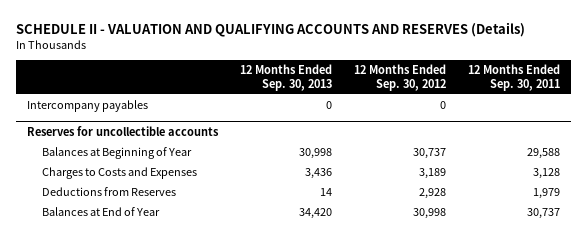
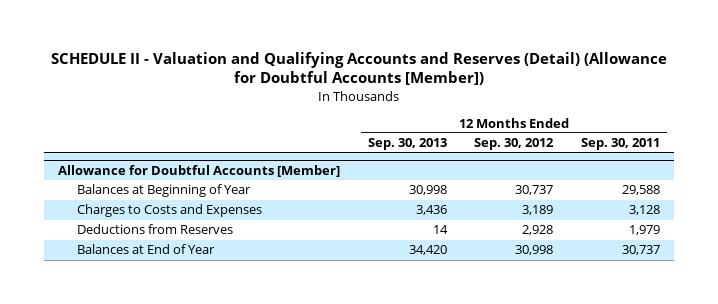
- SCHEDULE II - VALUATION AND QUALIFYING ACCOUNTS AND RESERVES (Details)
+ SCHEDULE II - Valuation and Qualifying Accounts and Reserves (Detail) (Allowance for Doubtful Accounts [Member])
- Intercompany payables | 0 | 0 |
- Reserves for uncollectible accounts
+ Allowance for Doubtful Accounts [Member]

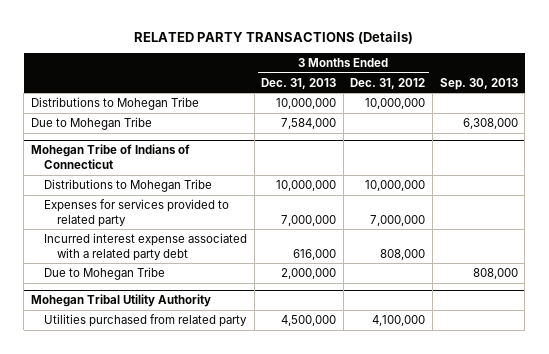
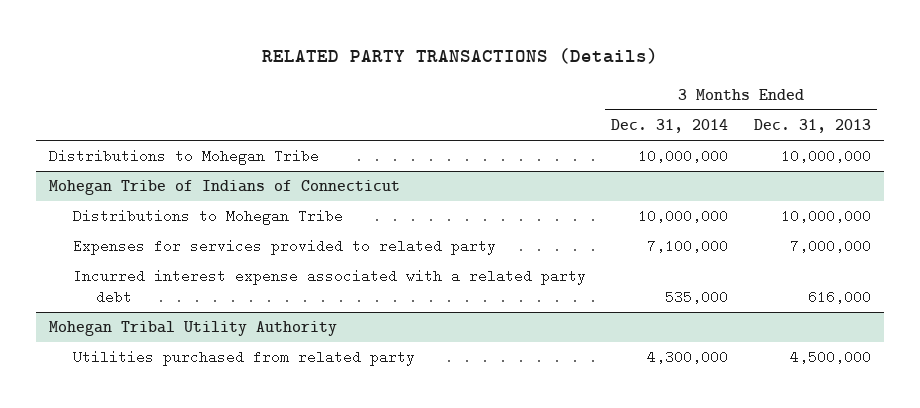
- | 3 Months Ended Dec. 31, 2013 | 3 Months Ended Dec. 31, 2012 | Sep. 30, 2013
+ | 3 Months Ended Dec. 31, 2014 | 3 Months Ended Dec. 31, 2013
- Due to Mohegan Tribe | 7,584,000 | | 6,308,000
@ Mohegan Tribe of Indians of Connecticut
- Due to Mohegan Tribe | 2,000,000 | | 808,000

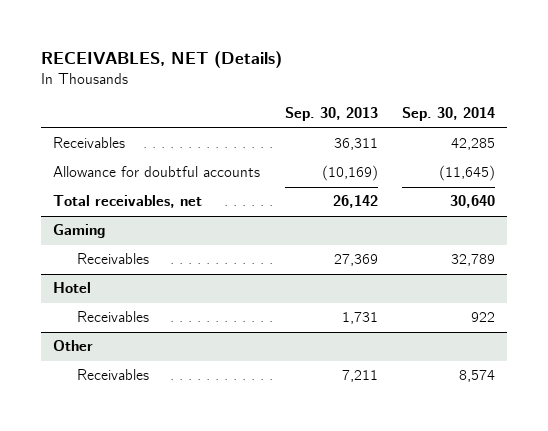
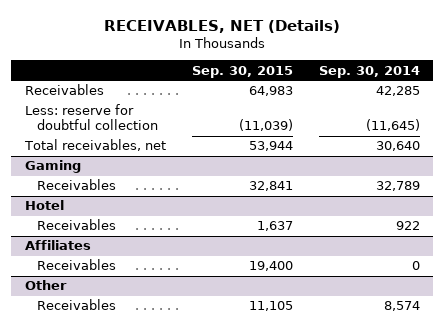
- | Sep. 30, 2013 | Sep. 30, 2014
+ | Sep. 30, 2015 | Sep. 30, 2014
- Allowance for doubtful accounts | (10,169) | (11,645)
+ Less: reserve for doubtful collection | (11,039) | (11,645)
+ Affiliates
+ Receivables | 19,400 | 0

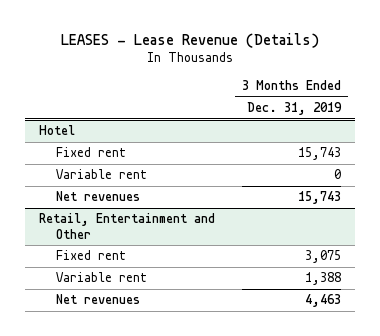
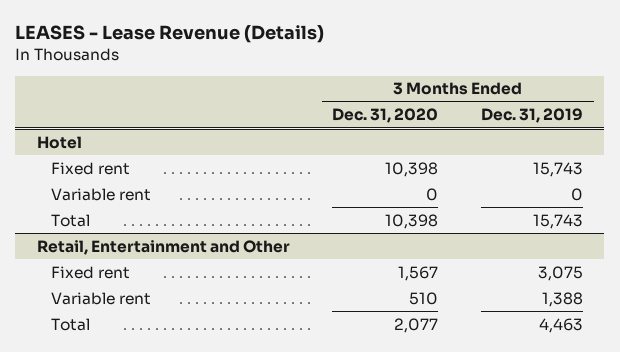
- | 3 Months Ended Dec. 31, 2019
+ | 3 Months Ended Dec. 31, 2020 | 3 Months Ended Dec. 31, 2019
@ Hotel
- Net revenues | 15,743
+ Total | 10,398 | 15,743
@ Retail, Entertainment and Other
- Net revenues | 4,463
+ Total | 2,077 | 4,463

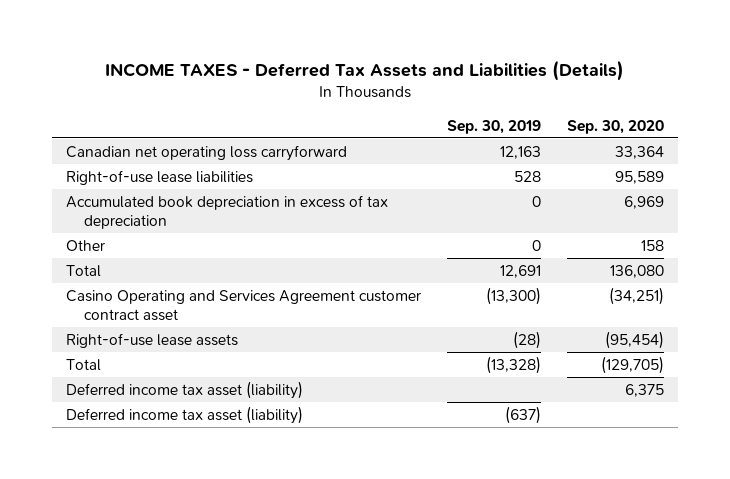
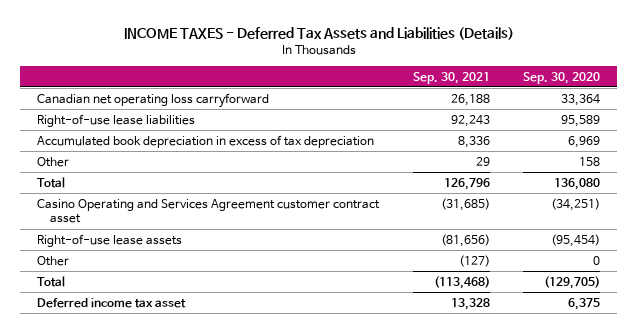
- | Sep. 30, 2019 | Sep. 30, 2020
+ | Sep. 30, 2021 | Sep. 30, 2020
+ Other | (127) | 0
- Deferred income tax asset (liability) | | 6,375
- Deferred income tax asset (liability) | (637) |
+ Deferred income tax asset | 13,328 | 6,375

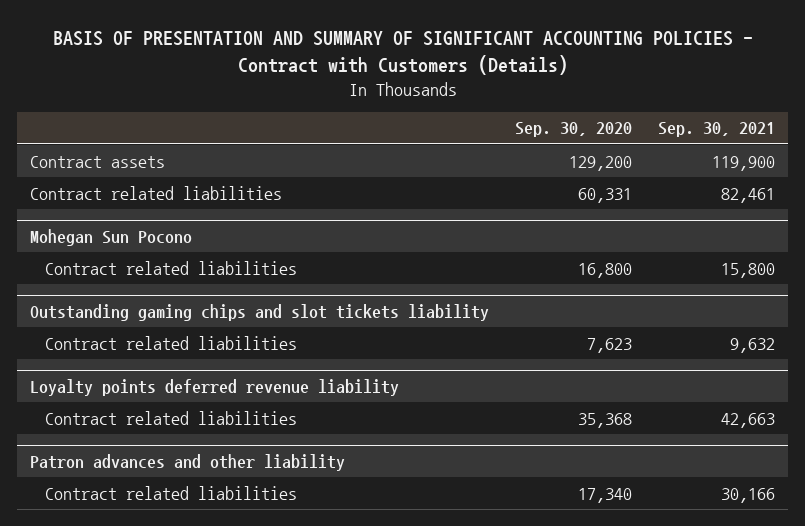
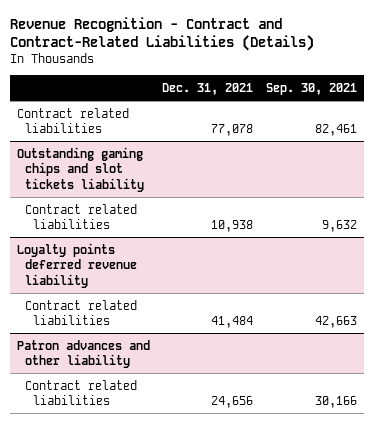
- BASIS OF PRESENTATION AND SUMMARY OF SIGNIFICANT ACCOUNTING POLICIES - Contract with Customers (Details)
+ Revenue Recognition - Contract and Contract-Related Liabilities (Details)
- | Sep. 30, 2020 | Sep. 30, 2021
+ | Dec. 31, 2021 | Sep. 30, 2021
- Contract assets | 129,200 | 119,900
- Mohegan Sun Pocono
- Contract related liabilities | 16,800 | 15,800

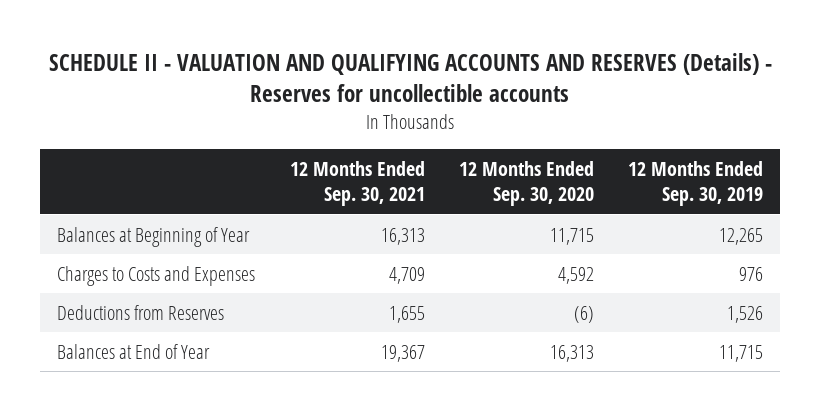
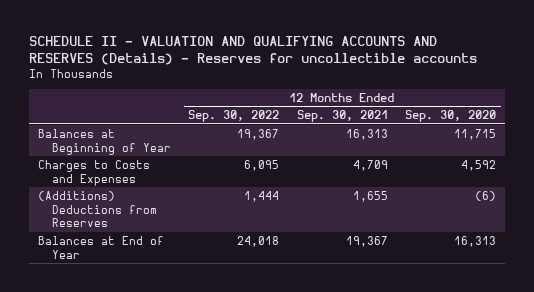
- | 12 Months Ended Sep. 30, 2021 | 12 Months Ended Sep. 30, 2020 | 12 Months Ended Sep. 30, 2019
+ | 12 Months Ended Sep. 30, 2022 | 12 Months Ended Sep. 30, 2021 | 12 Months Ended Sep. 30, 2020
- Deductions from Reserves | 1,655 | (6) | 1,526
+ (Additions) Deductions from Reserves | 1,444 | 1,655 | (6)

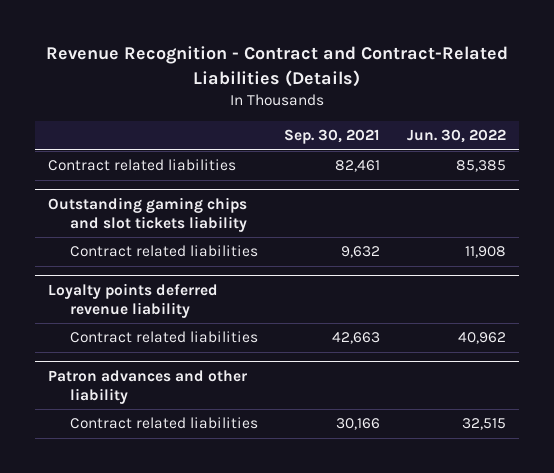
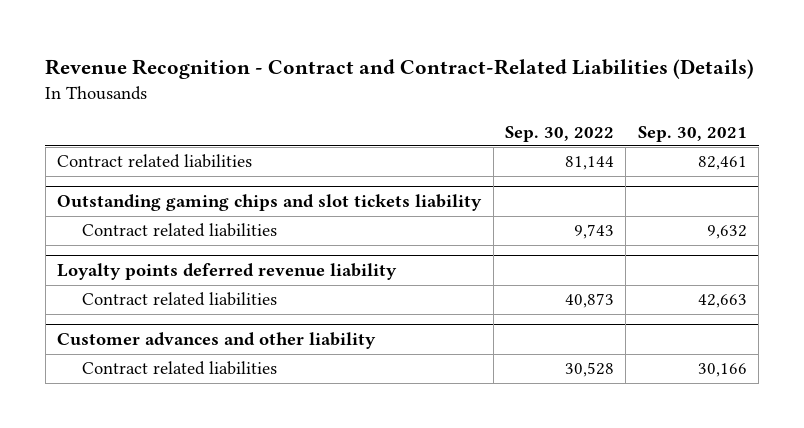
- | Sep. 30, 2021 | Jun. 30, 2022
+ | Sep. 30, 2022 | Sep. 30, 2021
- Patron advances and other liability
+ Customer advances and other liability

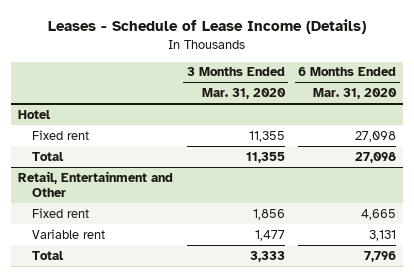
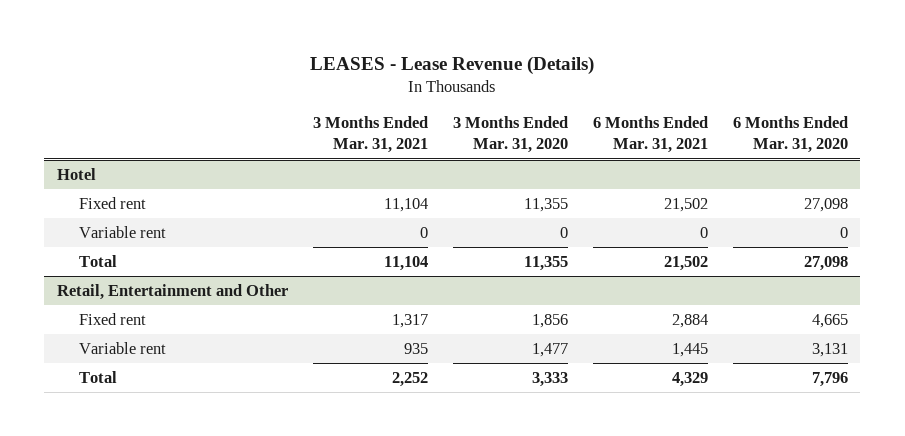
- Leases - Schedule of Lease Income (Details)
+ LEASES - Lease Revenue (Details)
- | 3 Months Ended Mar. 31, 2020 | 6 Months Ended Mar. 31, 2020
+ | 3 Months Ended Mar. 31, 2021 | 3 Months Ended Mar. 31, 2020 | 6 Months Ended Mar. 31, 2021 | 6 Months Ended Mar. 31, 2020
@ Hotel
+ Variable rent | 0 | 0 | 0 | 0

